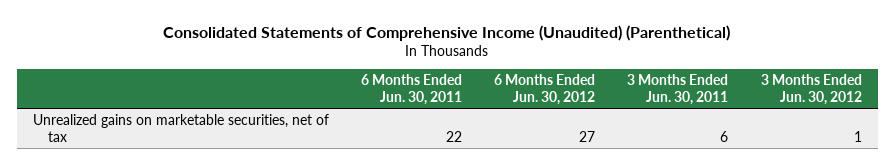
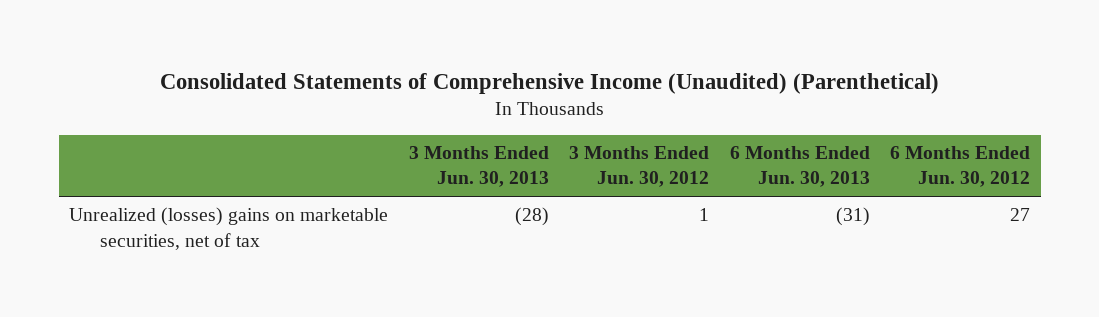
- | 6 Months Ended Jun. 30, 2011 | 6 Months Ended Jun. 30, 2012 | 3 Months Ended Jun. 30, 2011 | 3 Months Ended Jun. 30, 2012
+ | 3 Months Ended Jun. 30, 2013 | 3 Months Ended Jun. 30, 2012 | 6 Months Ended Jun. 30, 2013 | 6 Months Ended Jun. 30, 2012
- Unrealized gains on marketable securities, net of tax | 22 | 27 | 6 | 1
+ Unrealized (losses) gains on marketable securities, net of tax | (28) | 1 | (31) | 27

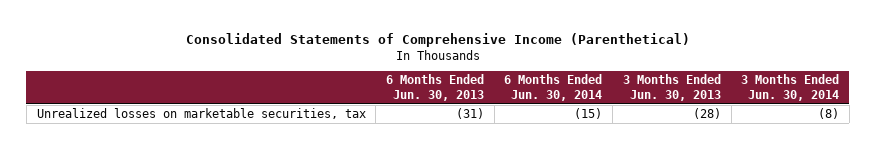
- Consolidated Statements of Comprehensive Income (Unaudited) (Parenthetical)
+ Consolidated Statements of Comprehensive Income (Parenthetical)
- | 3 Months Ended Jun. 30, 2013 | 3 Months Ended Jun. 30, 2012 | 6 Months Ended Jun. 30, 2013 | 6 Months Ended Jun. 30, 2012
+ | 6 Months Ended Jun. 30, 2013 | 6 Months Ended Jun. 30, 2014 | 3 Months Ended Jun. 30, 2013 | 3 Months Ended Jun. 30, 2014
- Unrealized (losses) gains on marketable securities, net of tax | (28) | 1 | (31) | 27
+ Unrealized losses on marketable securities, tax | (31) | (15) | (28) | (8)

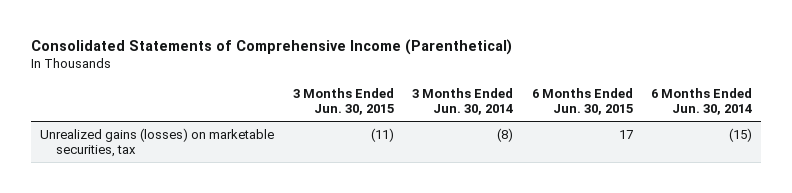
- | 6 Months Ended Jun. 30, 2013 | 6 Months Ended Jun. 30, 2014 | 3 Months Ended Jun. 30, 2013 | 3 Months Ended Jun. 30, 2014
+ | 3 Months Ended Jun. 30, 2015 | 3 Months Ended Jun. 30, 2014 | 6 Months Ended Jun. 30, 2015 | 6 Months Ended Jun. 30, 2014
- Unrealized losses on marketable securities, tax | (31) | (15) | (28) | (8)
+ Unrealized gains (losses) on marketable securities, tax | (11) | (8) | 17 | (15)

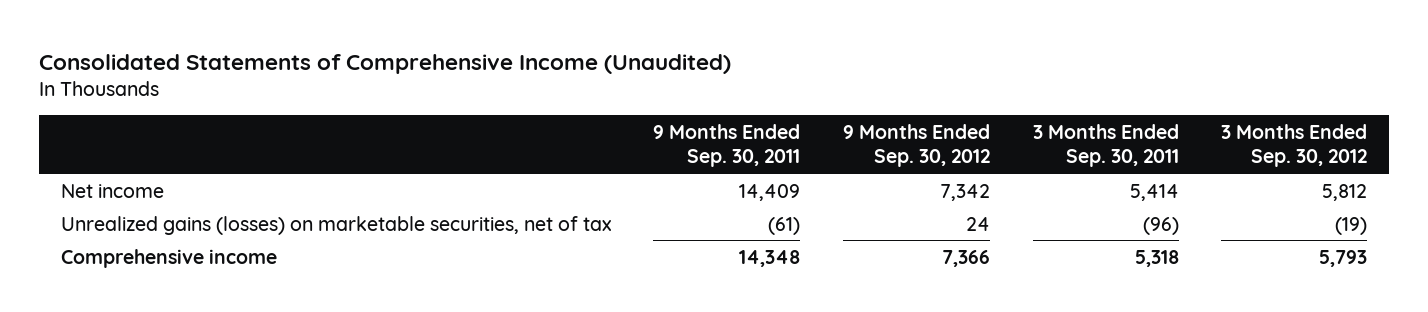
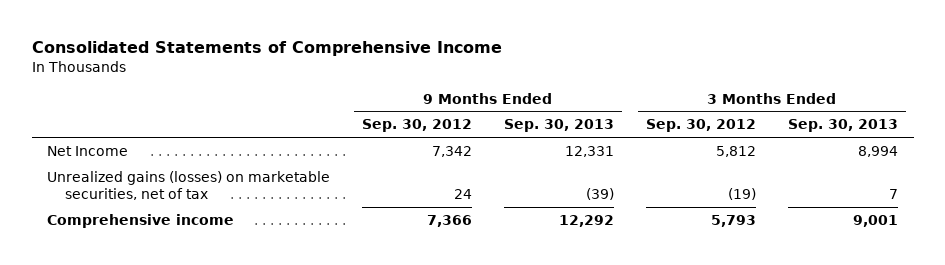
- Consolidated Statements of Comprehensive Income (Unaudited)
+ Consolidated Statements of Comprehensive Income
- | 9 Months Ended Sep. 30, 2011 | 9 Months Ended Sep. 30, 2012 | 3 Months Ended Sep. 30, 2011 | 3 Months Ended Sep. 30, 2012
+ | 9 Months Ended Sep. 30, 2012 | 9 Months Ended Sep. 30, 2013 | 3 Months Ended Sep. 30, 2012 | 3 Months Ended Sep. 30, 2013
- Net income | 14,409 | 7,342 | 5,414 | 5,812
+ Net Income | 7,342 | 12,331 | 5,812 | 8,994

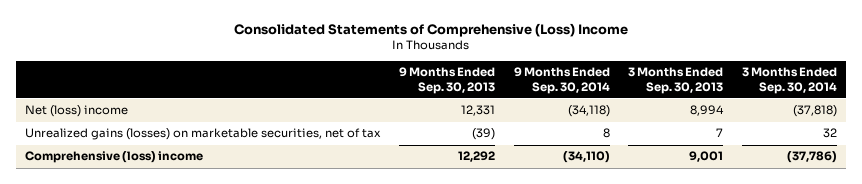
- Consolidated Statements of Comprehensive Income
+ Consolidated Statements of Comprehensive (Loss) Income
- | 9 Months Ended Sep. 30, 2012 | 9 Months Ended Sep. 30, 2013 | 3 Months Ended Sep. 30, 2012 | 3 Months Ended Sep. 30, 2013
+ | 9 Months Ended Sep. 30, 2013 | 9 Months Ended Sep. 30, 2014 | 3 Months Ended Sep. 30, 2013 | 3 Months Ended Sep. 30, 2014
- Net Income | 7,342 | 12,331 | 5,812 | 8,994
+ Net (loss) income | 12,331 | (34,118) | 8,994 | (37,818)
- Comprehensive income | 7,366 | 12,292 | 5,793 | 9,001
+ Comprehensive (loss) income | 12,292 | (34,110) | 9,001 | (37,786)

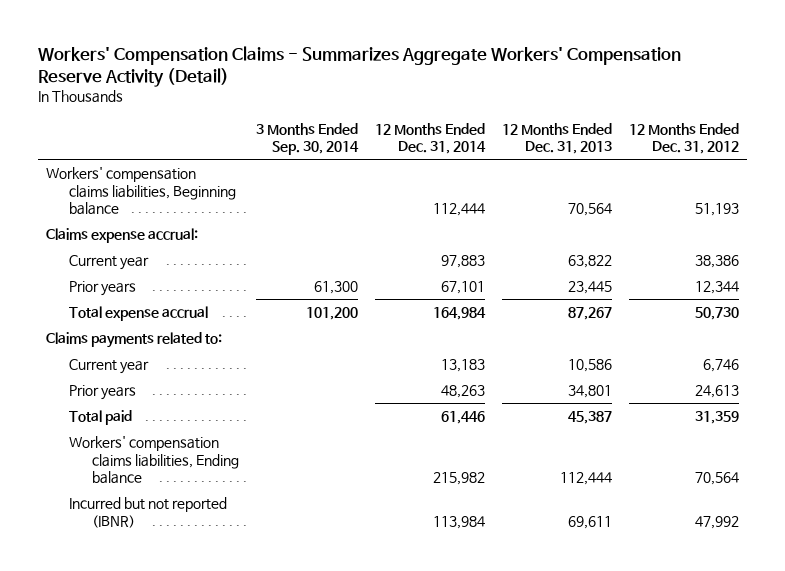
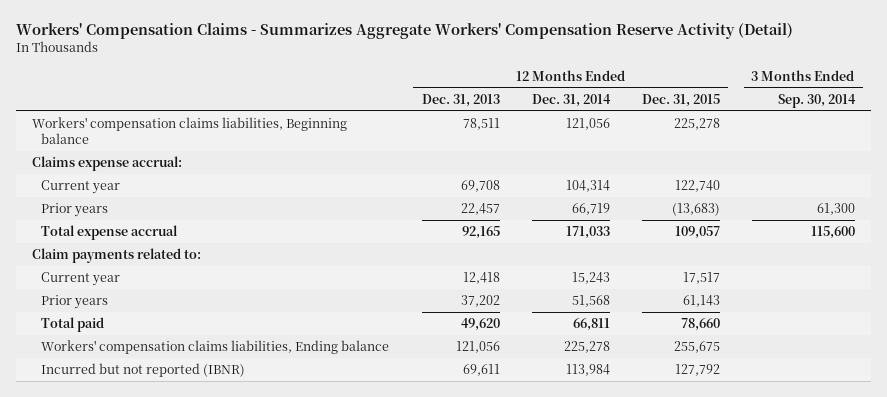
- | 3 Months Ended Sep. 30, 2014 | 12 Months Ended Dec. 31, 2014 | 12 Months Ended Dec. 31, 2013 | 12 Months Ended Dec. 31, 2012
+ | 12 Months Ended Dec. 31, 2013 | 12 Months Ended Dec. 31, 2014 | 12 Months Ended Dec. 31, 2015 | 3 Months Ended Sep. 30, 2014
- Workers' compensation claims liabilities, Beginning balance | | 112,444 | 70,564 | 51,193
+ Workers' compensation claims liabilities, Beginning balance | 78,511 | 121,056 | 225,278 |
- Current year | | 97,883 | 63,822 | 38,386
- Prior years | 61,300 | 67,101 | 23,445 | 12,344
- Total expense accrual | 101,200 | 164,984 | 87,267 | 50,730
- Claims payments related to:
- Current year | | 13,183 | 10,586 | 6,746
- Prior years | | 48,263 | 34,801 | 24,613
- Total paid | | 61,446 | 45,387 | 31,359
- Workers' compensation claims liabilities, Ending balance | | 215,982 | 112,444 | 70,564
+ Current year | 69,708 | 104,314 | 122,740 |
+ Prior years | 22,457 | 66,719 | (13,683) | 61,300
+ Total expense accrual | 92,165 | 171,033 | 109,057 | 115,600
+ Claim payments related to:
+ Current year | 12,418 | 15,243 | 17,517 |
+ Prior years | 37,202 | 51,568 | 61,143 |
+ Total paid | 49,620 | 66,811 | 78,660 |
+ Workers' compensation claims liabilities, Ending balance | 121,056 | 225,278 | 255,675 |

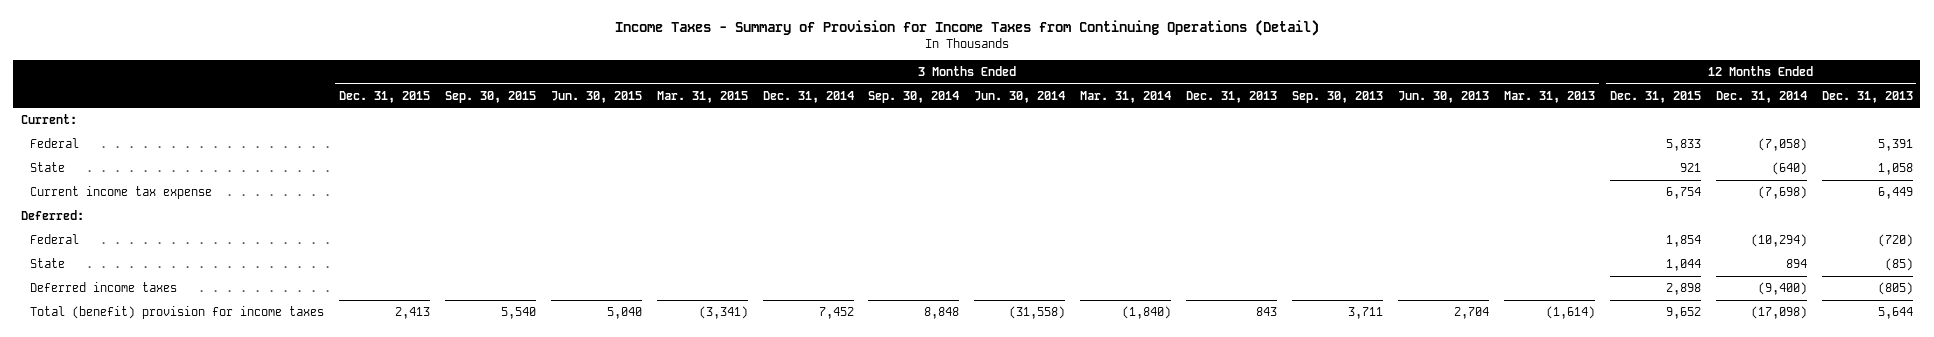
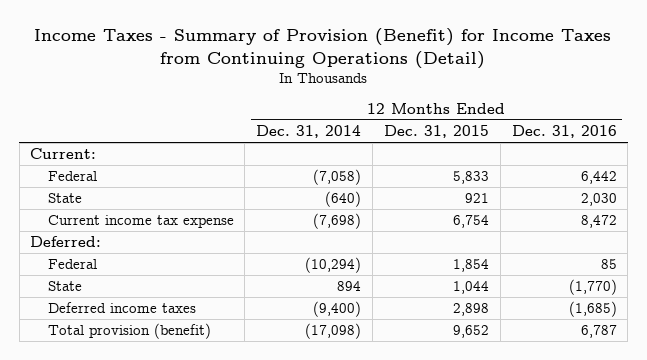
- Income Taxes - Summary of Provision for Income Taxes from Continuing Operations (Detail)
+ Income Taxes - Summary of Provision (Benefit) for Income Taxes from Continuing Operations (Detail)
- | 3 Months Ended Dec. 31, 2015 | 3 Months Ended Sep. 30, 2015 | 3 Months Ended Jun. 30, 2015 | 3 Months Ended Mar. 31, 2015 | 3 Months Ended Dec. 31, 2014 | 3 Months Ended Sep. 30, 2014 | 3 Months Ended Jun. 30, 2014 | 3 Months Ended Mar. 31, 2014 | 3 Months Ended Dec. 31, 2013 | 3 Months Ended Sep. 30, 2013 | 3 Months Ended Jun. 30, 2013 | 3 Months Ended Mar. 31, 2013 | 12 Months Ended Dec. 31, 2015 | 12 Months Ended Dec. 31, 2014 | 12 Months Ended Dec. 31, 2013
+ | 12 Months Ended Dec. 31, 2014 | 12 Months Ended Dec. 31, 2015 | 12 Months Ended Dec. 31, 2016
- Total (benefit) provision for income taxes | 2,413 | 5,540 | 5,040 | (3,341) | 7,452 | 8,848 | (31,558) | (1,840) | 843 | 3,711 | 2,704 | (1,614) | 9,652 | (17,098) | 5,644
+ Total provision (benefit) | (17,098) | 9,652 | 6,787

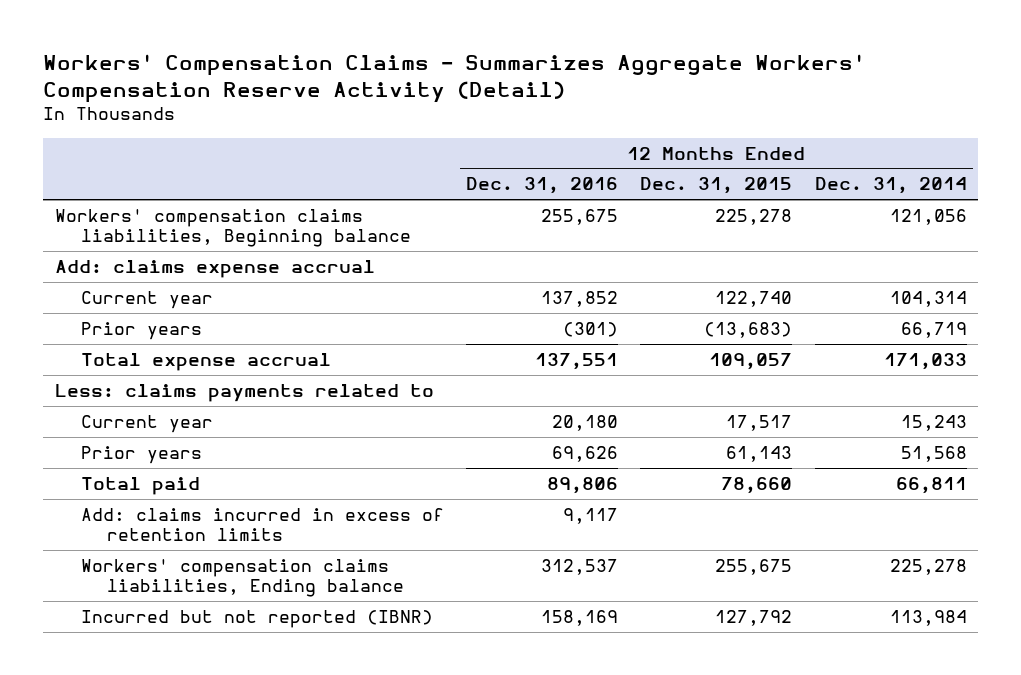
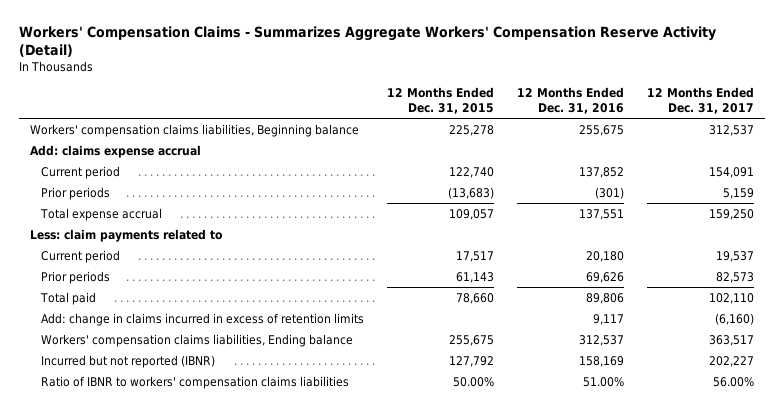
- | 12 Months Ended Dec. 31, 2016 | 12 Months Ended Dec. 31, 2015 | 12 Months Ended Dec. 31, 2014
+ | 12 Months Ended Dec. 31, 2015 | 12 Months Ended Dec. 31, 2016 | 12 Months Ended Dec. 31, 2017
- Current year | 137,852 | 122,740 | 104,314
- Prior years | (301) | (13,683) | 66,719
+ Current period | 122,740 | 137,852 | 154,091
+ Prior periods | (13,683) | (301) | 5,159
- Less: claims payments related to
- Current year | 20,180 | 17,517 | 15,243
- Prior years | 69,626 | 61,143 | 51,568
+ Less: claim payments related to
+ Current period | 17,517 | 20,180 | 19,537
+ Prior periods | 61,143 | 69,626 | 82,573
- Add: claims incurred in excess of retention limits | 9,117 | |
+ Add: change in claims incurred in excess of retention limits | | 9,117 | (6,160)
+ Ratio of IBNR to workers' compensation claims liabilities | 50.00% | 51.00% | 56.00%

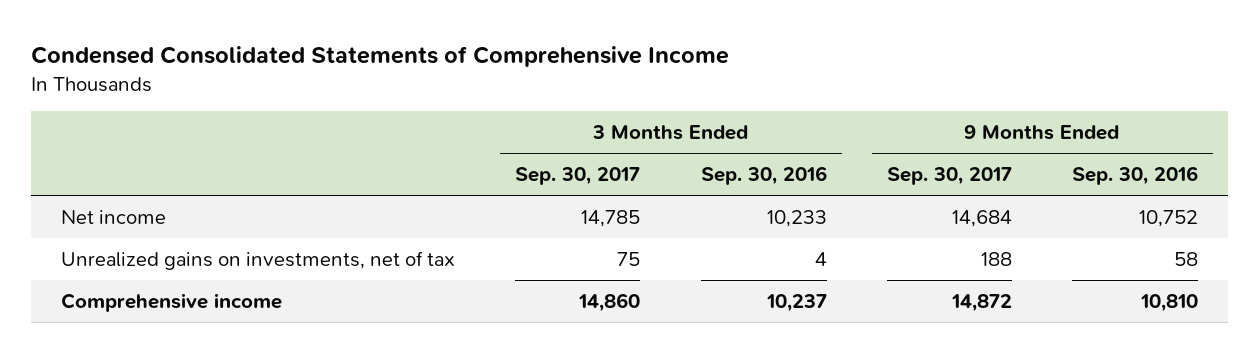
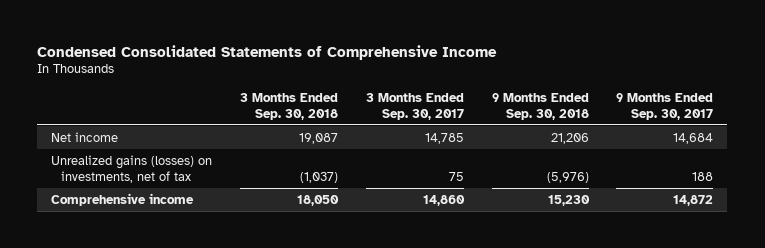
- | 3 Months Ended Sep. 30, 2017 | 3 Months Ended Sep. 30, 2016 | 9 Months Ended Sep. 30, 2017 | 9 Months Ended Sep. 30, 2016
+ | 3 Months Ended Sep. 30, 2018 | 3 Months Ended Sep. 30, 2017 | 9 Months Ended Sep. 30, 2018 | 9 Months Ended Sep. 30, 2017
- Unrealized gains on investments, net of tax | 75 | 4 | 188 | 58
+ Unrealized gains (losses) on investments, net of tax | (1,037) | 75 | (5,976) | 188

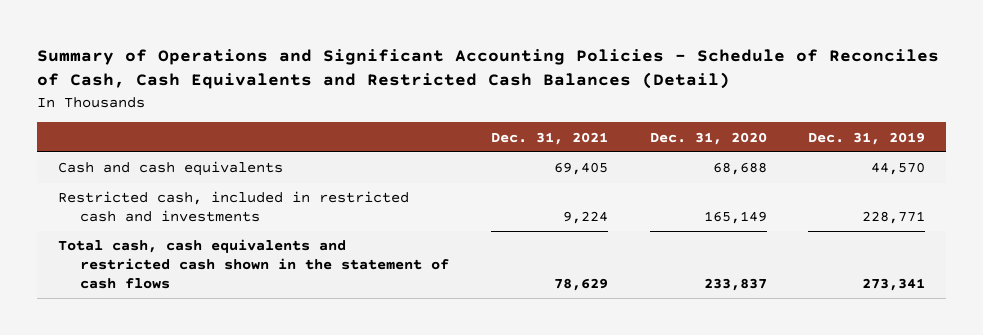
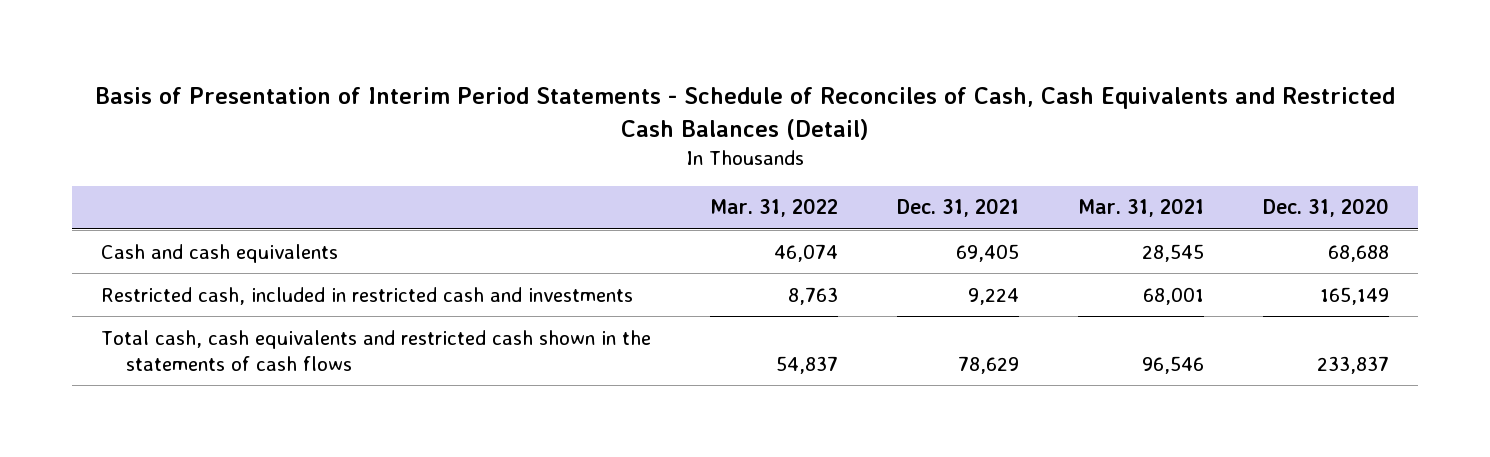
- Summary of Operations and Significant Accounting Policies - Schedule of Reconciles of Cash, Cash Equivalents and Restricted Cash Balances (Detail)
+ Basis of Presentation of Interim Period Statements - Schedule of Reconciles of Cash, Cash Equivalents and Restricted Cash Balances (Detail)
- | Dec. 31, 2021 | Dec. 31, 2020 | Dec. 31, 2019
+ | Mar. 31, 2022 | Dec. 31, 2021 | Mar. 31, 2021 | Dec. 31, 2020
- Total cash, cash equivalents and restricted cash shown in the statement of cash flows | 78,629 | 233,837 | 273,341
+ Total cash, cash equivalents and restricted cash shown in the statements of cash flows | 54,837 | 78,629 | 96,546 | 233,837

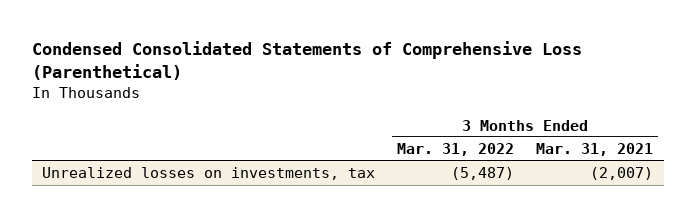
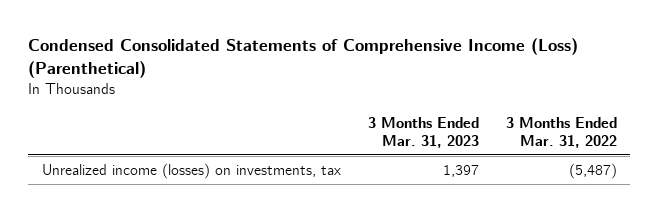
- Condensed Consolidated Statements of Comprehensive Loss (Parenthetical)
+ Condensed Consolidated Statements of Comprehensive Income (Loss) (Parenthetical)
- | 3 Months Ended Mar. 31, 2022 | 3 Months Ended Mar. 31, 2021
+ | 3 Months Ended Mar. 31, 2023 | 3 Months Ended Mar. 31, 2022
- Unrealized losses on investments, tax | (5,487) | (2,007)
+ Unrealized income (losses) on investments, tax | 1,397 | (5,487)

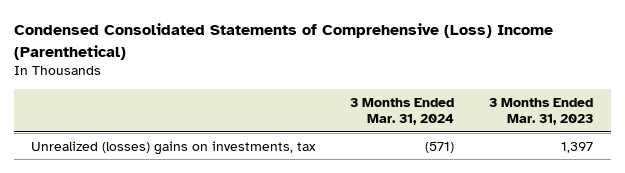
- Condensed Consolidated Statements of Comprehensive Income (Loss) (Parenthetical)
+ Condensed Consolidated Statements of Comprehensive (Loss) Income (Parenthetical)
- | 3 Months Ended Mar. 31, 2023 | 3 Months Ended Mar. 31, 2022
+ | 3 Months Ended Mar. 31, 2024 | 3 Months Ended Mar. 31, 2023
- Unrealized income (losses) on investments, tax | 1,397 | (5,487)
+ Unrealized (losses) gains on investments, tax | (571) | 1,397

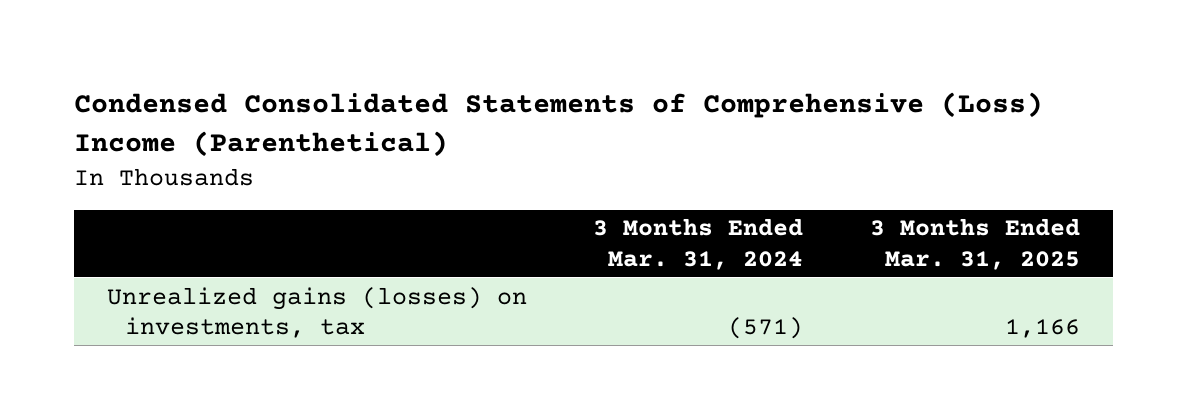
- | 3 Months Ended Mar. 31, 2024 | 3 Months Ended Mar. 31, 2023
+ | 3 Months Ended Mar. 31, 2024 | 3 Months Ended Mar. 31, 2025
- Unrealized (losses) gains on investments, tax | (571) | 1,397
+ Unrealized gains (losses) on investments, tax | (571) | 1,166

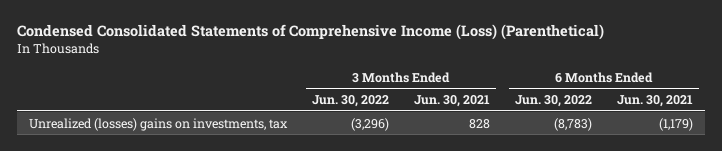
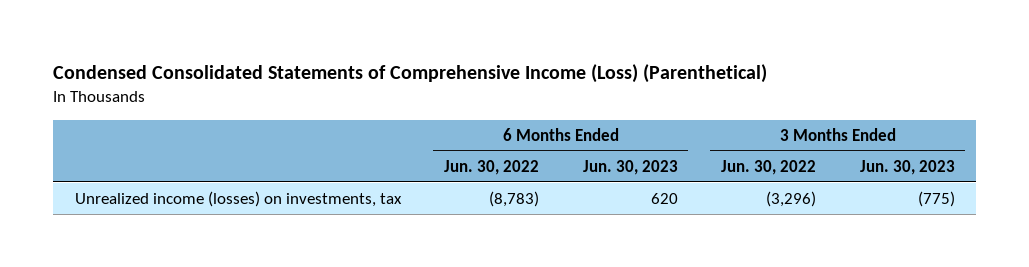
- | 3 Months Ended Jun. 30, 2022 | 3 Months Ended Jun. 30, 2021 | 6 Months Ended Jun. 30, 2022 | 6 Months Ended Jun. 30, 2021
+ | 6 Months Ended Jun. 30, 2022 | 6 Months Ended Jun. 30, 2023 | 3 Months Ended Jun. 30, 2022 | 3 Months Ended Jun. 30, 2023
- Unrealized (losses) gains on investments, tax | (3,296) | 828 | (8,783) | (1,179)
+ Unrealized income (losses) on investments, tax | (8,783) | 620 | (3,296) | (775)

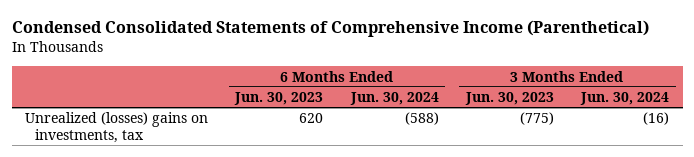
- Condensed Consolidated Statements of Comprehensive Income (Loss) (Parenthetical)
+ Condensed Consolidated Statements of Comprehensive Income (Parenthetical)
- | 6 Months Ended Jun. 30, 2022 | 6 Months Ended Jun. 30, 2023 | 3 Months Ended Jun. 30, 2022 | 3 Months Ended Jun. 30, 2023
+ | 6 Months Ended Jun. 30, 2023 | 6 Months Ended Jun. 30, 2024 | 3 Months Ended Jun. 30, 2023 | 3 Months Ended Jun. 30, 2024
- Unrealized income (losses) on investments, tax | (8,783) | 620 | (3,296) | (775)
+ Unrealized (losses) gains on investments, tax | 620 | (588) | (775) | (16)

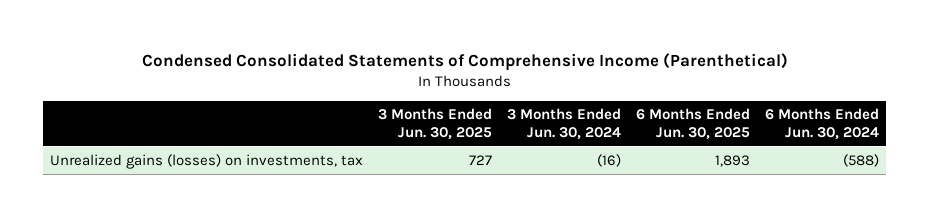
- | 6 Months Ended Jun. 30, 2023 | 6 Months Ended Jun. 30, 2024 | 3 Months Ended Jun. 30, 2023 | 3 Months Ended Jun. 30, 2024
+ | 3 Months Ended Jun. 30, 2025 | 3 Months Ended Jun. 30, 2024 | 6 Months Ended Jun. 30, 2025 | 6 Months Ended Jun. 30, 2024
- Unrealized (losses) gains on investments, tax | 620 | (588) | (775) | (16)
+ Unrealized gains (losses) on investments, tax | 727 | (16) | 1,893 | (588)

